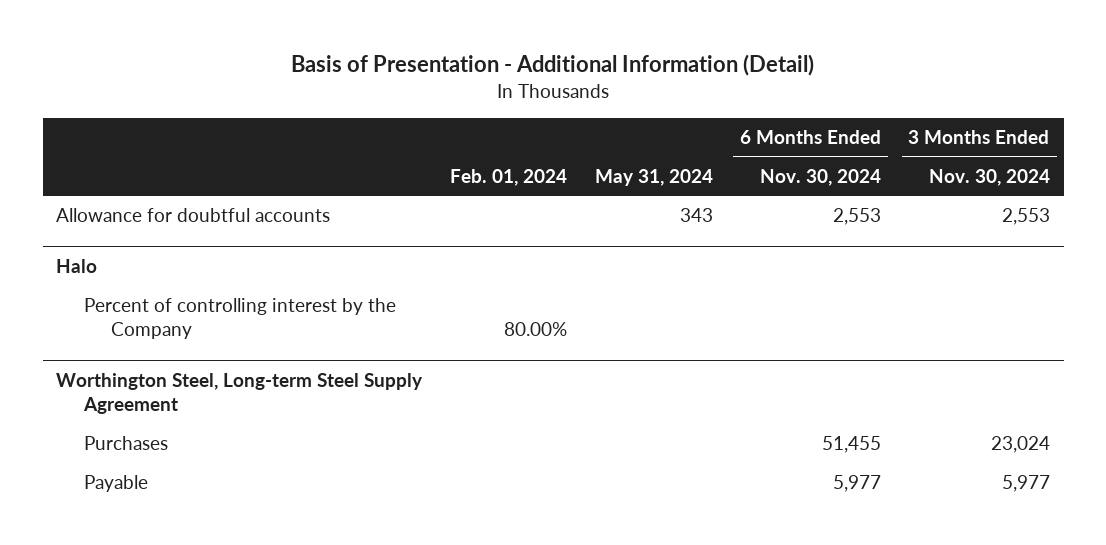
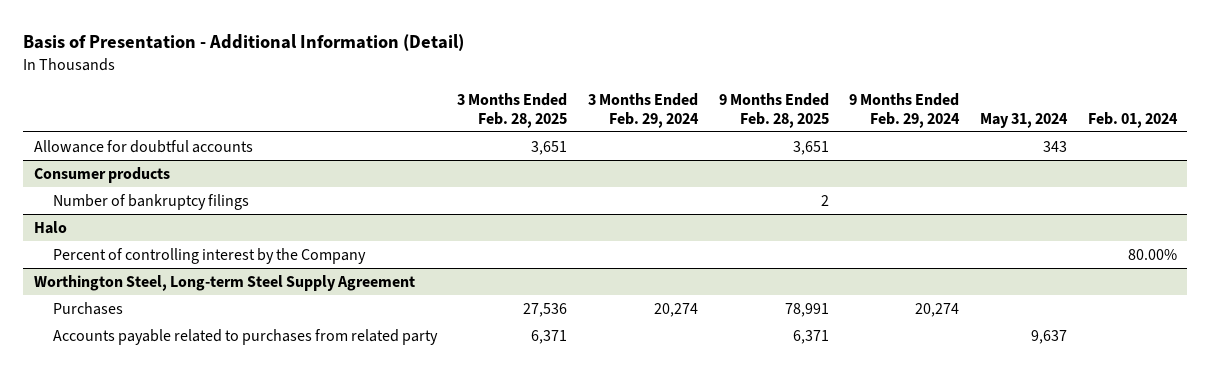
- | Feb. 01, 2024 | May 31, 2024 | 6 Months Ended Nov. 30, 2024 | 3 Months Ended Nov. 30, 2024
+ | 3 Months Ended Feb. 28, 2025 | 3 Months Ended Feb. 29, 2024 | 9 Months Ended Feb. 28, 2025 | 9 Months Ended Feb. 29, 2024 | May 31, 2024 | Feb. 01, 2024
+ Consumer products
+ Number of bankruptcy filings | | | 2 | | |
@ Worthington Steel, Long-term Steel Supply Agreement
- Payable | | | 5,977 | 5,977
+ Accounts payable related to purchases from related party | 6,371 | | 6,371 | | 9,637 |

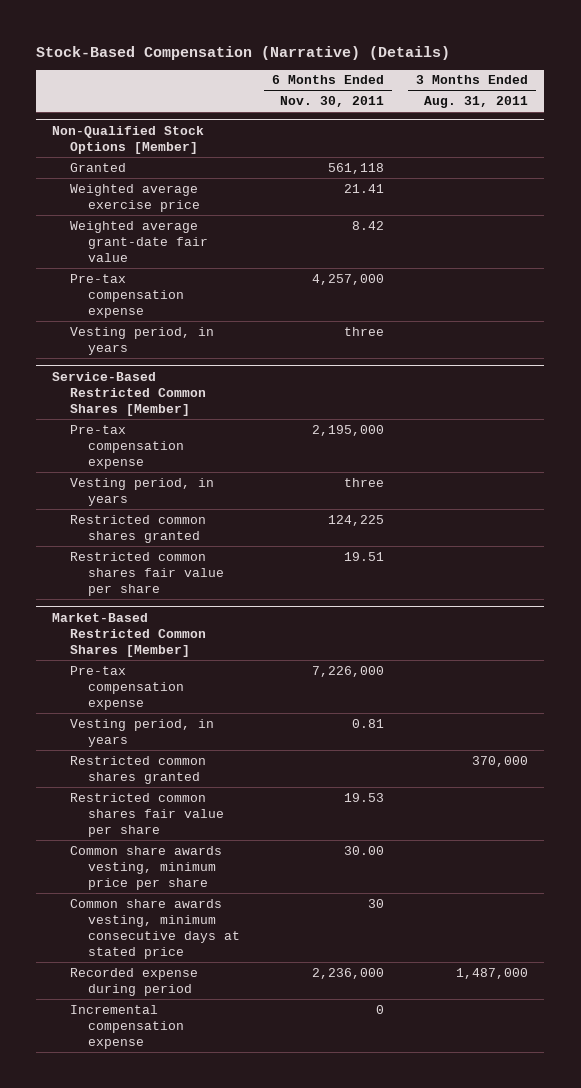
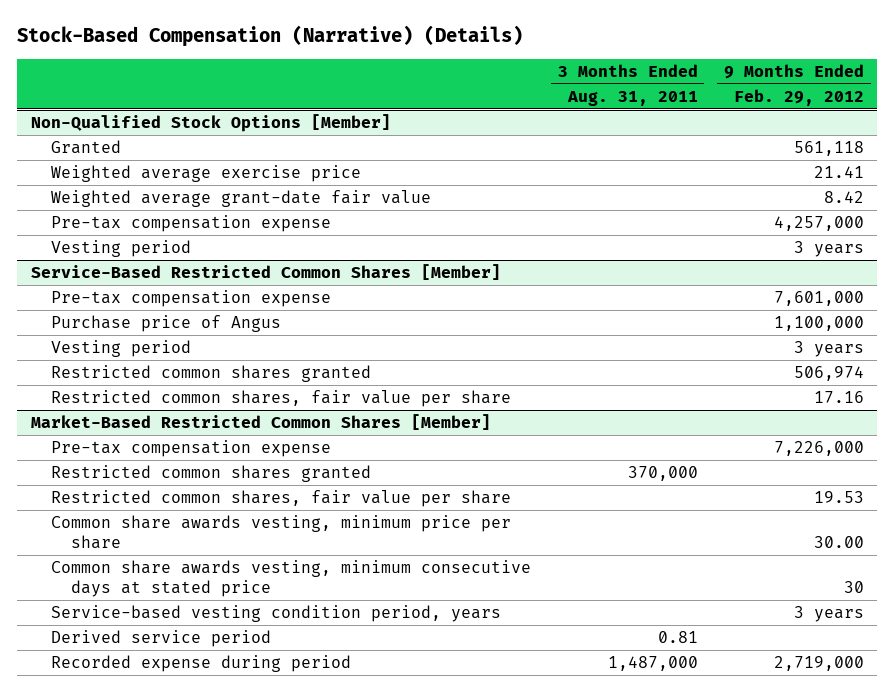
- | 6 Months Ended Nov. 30, 2011 | 3 Months Ended Aug. 31, 2011
+ | 3 Months Ended Aug. 31, 2011 | 9 Months Ended Feb. 29, 2012
@ Non-Qualified Stock Options [Member]
- Vesting period, in years | three |
+ Vesting period | | 3 years
@ Service-Based Restricted Common Shares [Member]
- Vesting period, in years | three |
+ Purchase price of Angus | | 1,100,000
+ Vesting period | | 3 years
- Restricted common shares fair value per share | 19.51 |
+ Restricted common shares, fair value per share | | 17.16
@ Market-Based Restricted Common Shares [Member]
- Vesting period, in years | 0.81 |
- Restricted common shares fair value per share | 19.53 |
+ Restricted common shares, fair value per share | | 19.53
+ Service-based vesting condition period, years | | 3 years
+ Derived service period | 0.81 |
- Incremental compensation expense | 0 |

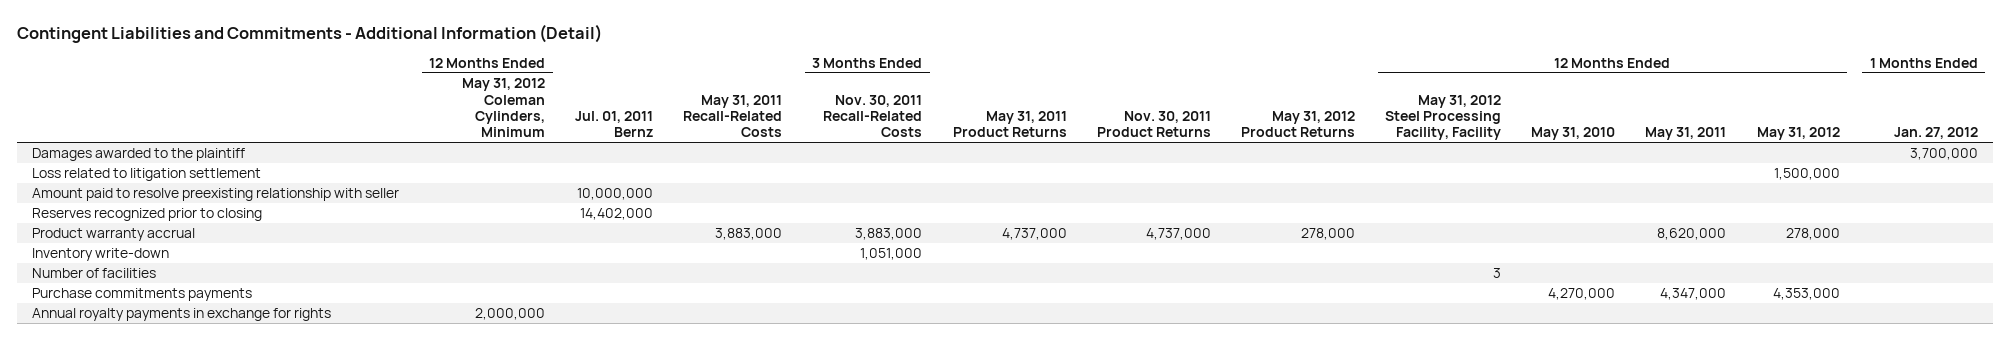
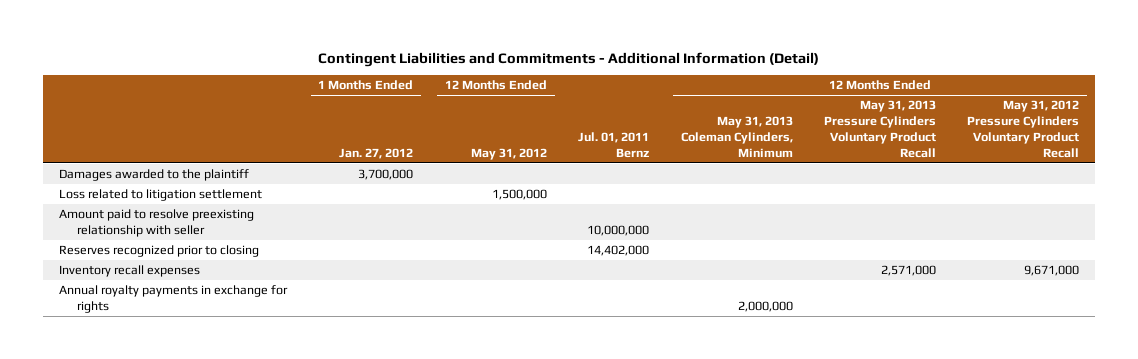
- | 12 Months Ended May 31, 2012 Coleman Cylinders, Minimum | Jul. 01, 2011 Bernz | May 31, 2011 Recall-Related Costs | 3 Months Ended Nov. 30, 2011 Recall-Related Costs | May 31, 2011 Product Returns | Nov. 30, 2011 Product Returns | May 31, 2012 Product Returns | 12 Months Ended May 31, 2012 Steel Processing Facility, Facility | 12 Months Ended May 31, 2010 | 12 Months Ended May 31, 2011 | 12 Months Ended May 31, 2012 | 1 Months Ended Jan. 27, 2012
+ | 1 Months Ended Jan. 27, 2012 | 12 Months Ended May 31, 2012 | Jul. 01, 2011 Bernz | 12 Months Ended May 31, 2013 Coleman Cylinders, Minimum | 12 Months Ended May 31, 2013 Pressure Cylinders Voluntary Product Recall | 12 Months Ended May 31, 2012 Pressure Cylinders Voluntary Product Recall
- Product warranty accrual | | | 3,883,000 | 3,883,000 | 4,737,000 | 4,737,000 | 278,000 | | | 8,620,000 | 278,000 |
- Inventory write-down | | | | 1,051,000 | | | | | | | |
- Number of facilities | | | | | | | | 3 | | | |
- Purchase commitments payments | | | | | | | | | 4,270,000 | 4,347,000 | 4,353,000 |
+ Inventory recall expenses | | | | | 2,571,000 | 9,671,000

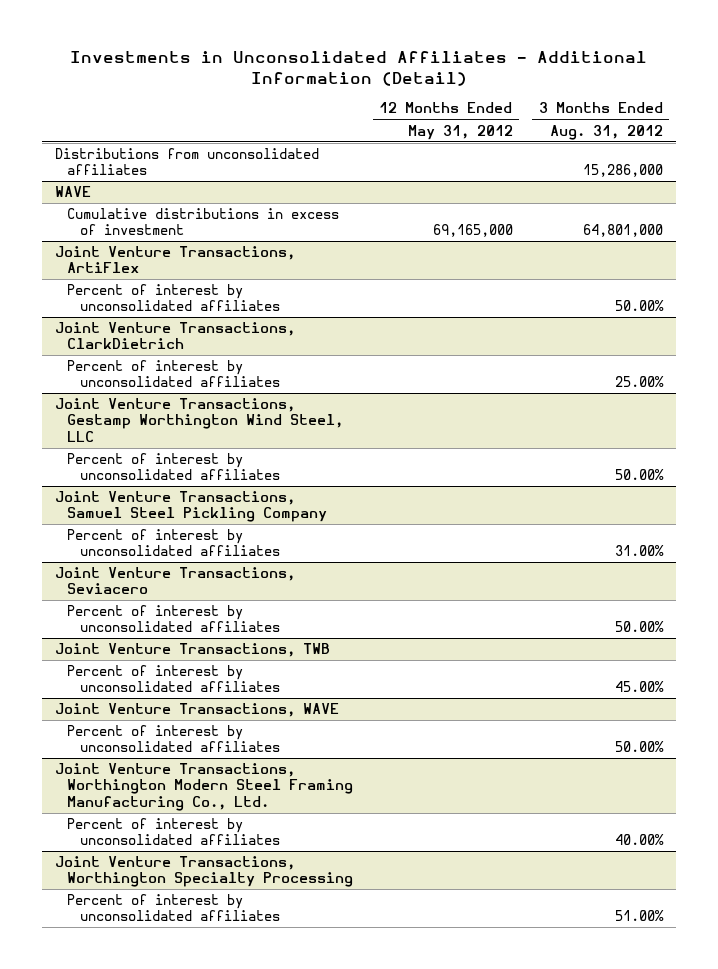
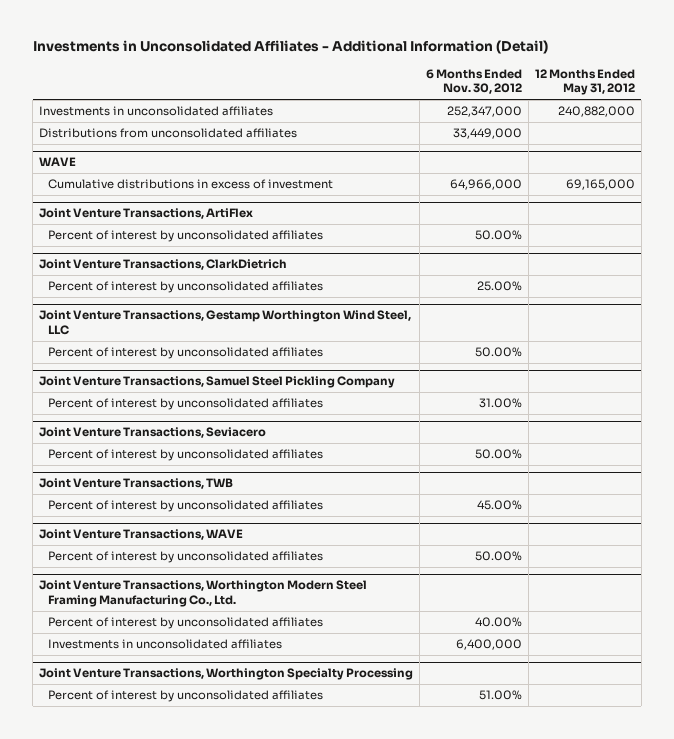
- | 12 Months Ended May 31, 2012 | 3 Months Ended Aug. 31, 2012
+ | 6 Months Ended Nov. 30, 2012 | 12 Months Ended May 31, 2012
+ Investments in unconsolidated affiliates | 252,347,000 | 240,882,000
@ Joint Venture Transactions, Worthington Modern Steel Framing Manufacturing Co., Ltd.
+ Investments in unconsolidated affiliates | 6,400,000 |

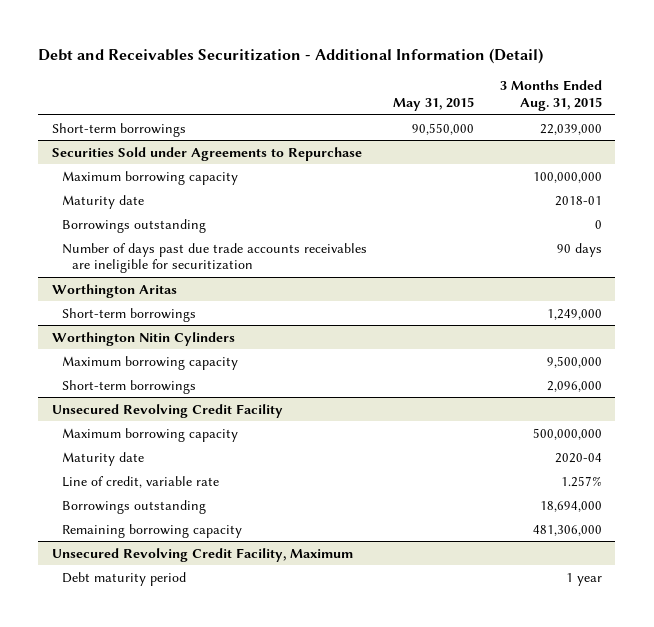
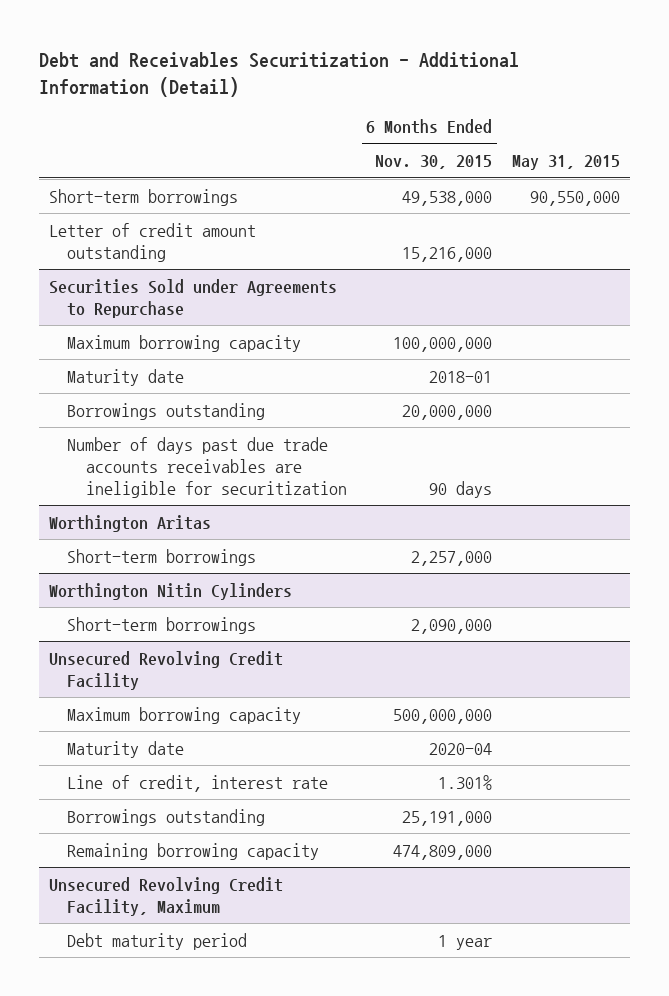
- | May 31, 2015 | 3 Months Ended Aug. 31, 2015
+ | 6 Months Ended Nov. 30, 2015 | May 31, 2015
+ Letter of credit amount outstanding | 15,216,000 |
@ Worthington Nitin Cylinders
- Maximum borrowing capacity | | 9,500,000
@ Unsecured Revolving Credit Facility
- Line of credit, variable rate | | 1.257%
+ Line of credit, interest rate | 1.301% |

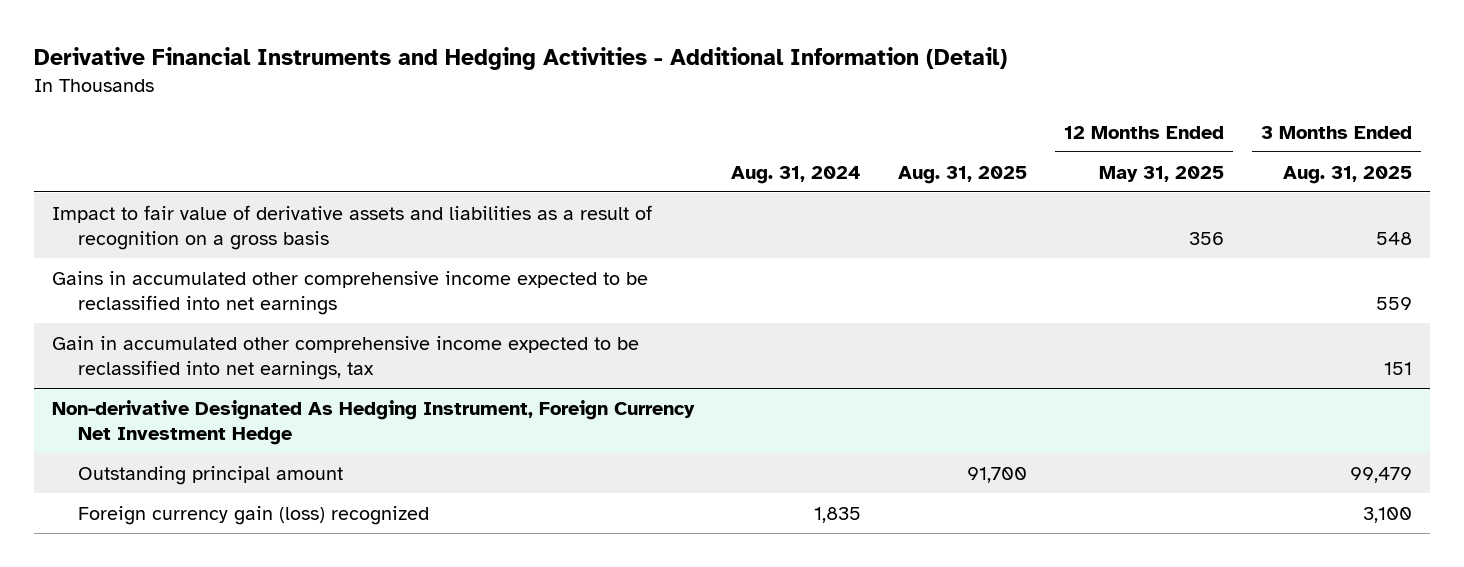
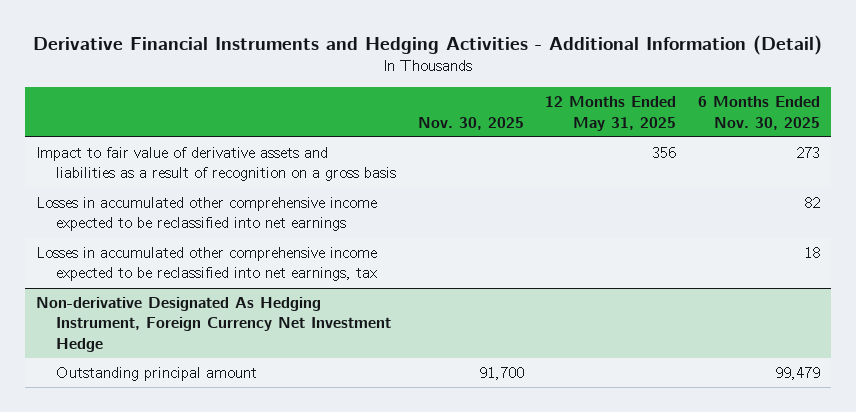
- | Aug. 31, 2024 | Aug. 31, 2025 | 12 Months Ended May 31, 2025 | 3 Months Ended Aug. 31, 2025
+ | Nov. 30, 2025 | 12 Months Ended May 31, 2025 | 6 Months Ended Nov. 30, 2025
- Gains in accumulated other comprehensive income expected to be reclassified into net earnings | | | | 559
- Gain in accumulated other comprehensive income expected to be reclassified into net earnings, tax | | | | 151
+ Losses in accumulated other comprehensive income expected to be reclassified into net earnings | | | 82
+ Losses in accumulated other comprehensive income expected to be reclassified into net earnings, tax | | | 18
@ Non-derivative Designated As Hedging Instrument, Foreign Currency Net Investment Hedge
- Foreign currency gain (loss) recognized | 1,835 | | | 3,100

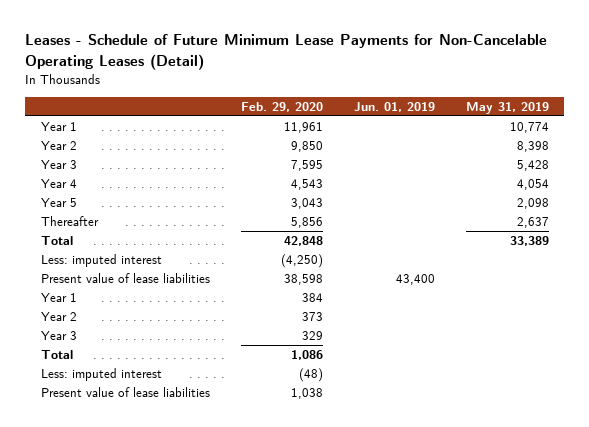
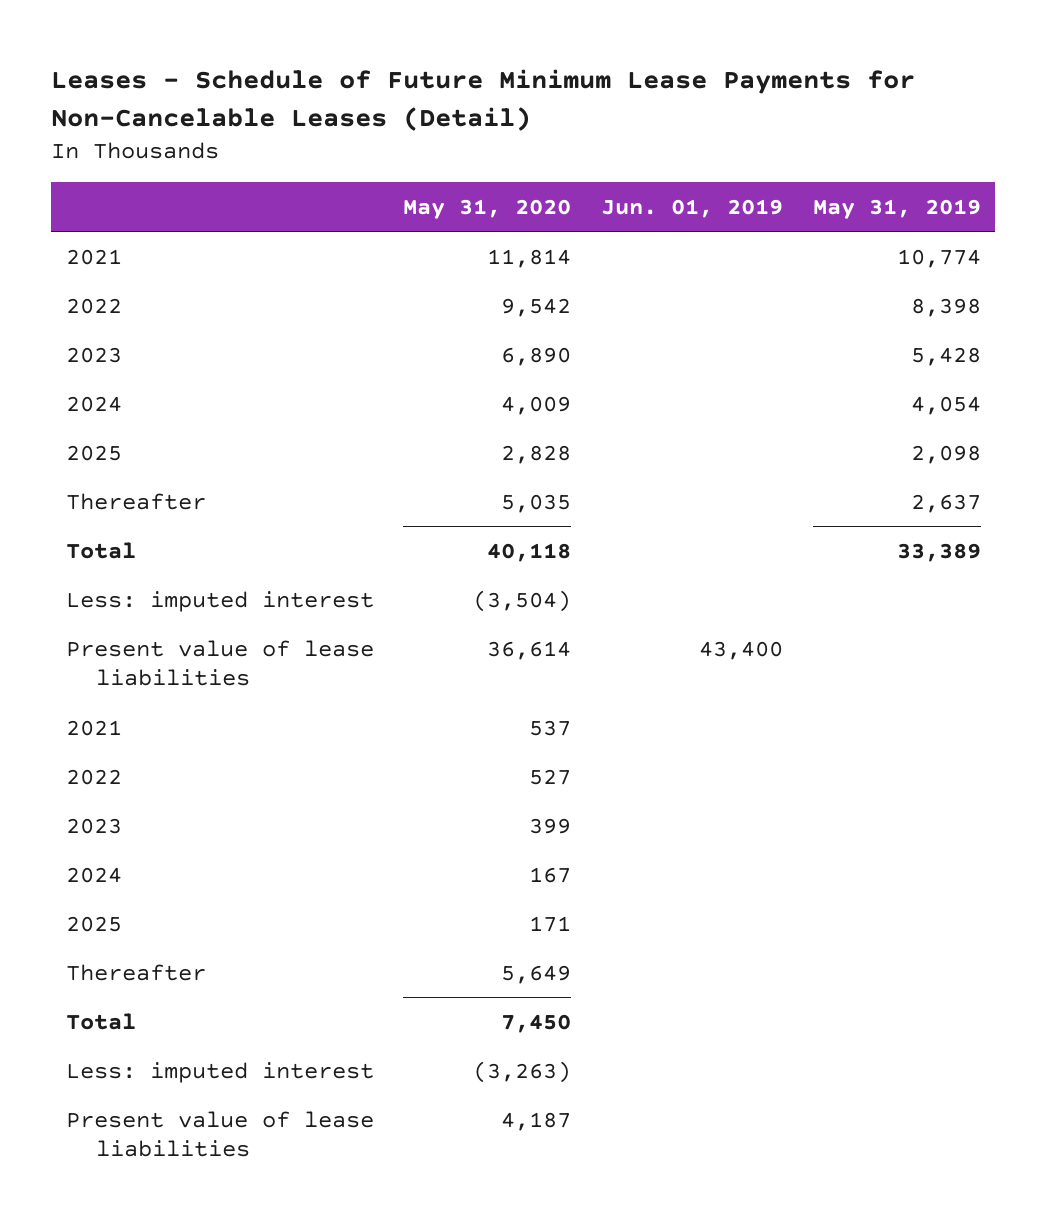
- Leases - Schedule of Future Minimum Lease Payments for Non-Cancelable Operating Leases (Detail)
+ Leases - Schedule of Future Minimum Lease Payments for Non-Cancelable Leases (Detail)
- | Feb. 29, 2020 | Jun. 01, 2019 | May 31, 2019
+ | May 31, 2020 | Jun. 01, 2019 | May 31, 2019
- Year 1 | 11,961 | | 10,774
- Year 2 | 9,850 | | 8,398
- Year 3 | 7,595 | | 5,428
- Year 4 | 4,543 | | 4,054
- Year 5 | 3,043 | | 2,098
+ 2021 | 11,814 | | 10,774
+ 2022 | 9,542 | | 8,398
+ 2023 | 6,890 | | 5,428
+ 2024 | 4,009 | | 4,054
+ 2025 | 2,828 | | 2,098
- Year 1 | 384 | |
- Year 2 | 373 | |
- Year 3 | 329 | |
+ 2021 | 537 | |
+ 2022 | 527 | |
+ 2023 | 399 | |
+ 2024 | 167 | |
+ 2025 | 171 | |
+ Thereafter | 5,649 | |

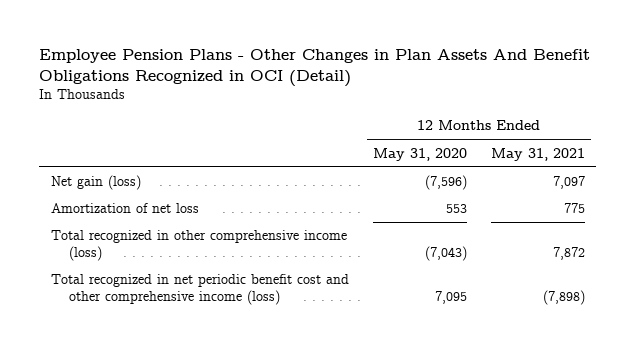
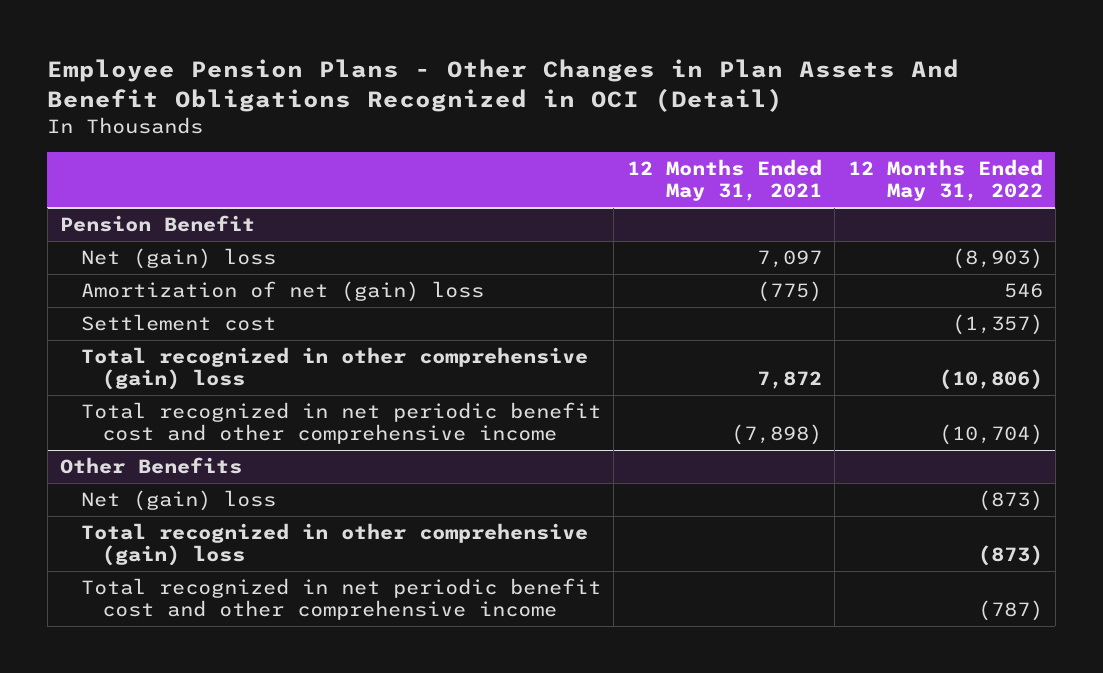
- | 12 Months Ended May 31, 2020 | 12 Months Ended May 31, 2021
+ | 12 Months Ended May 31, 2021 | 12 Months Ended May 31, 2022
- Net gain (loss) | (7,596) | 7,097
- Amortization of net loss | 553 | 775
- Total recognized in other comprehensive income (loss) | (7,043) | 7,872
- Total recognized in net periodic benefit cost and other comprehensive income (loss) | 7,095 | (7,898)
+ Pension Benefit
+ Net (gain) loss | 7,097 | (8,903)
+ Amortization of net (gain) loss | (775) | 546
+ Settlement cost | | (1,357)
+ Total recognized in other comprehensive (gain) loss | 7,872 | (10,806)
+ Total recognized in net periodic benefit cost and other comprehensive income | (7,898) | (10,704)
+ Other Benefits
+ Net (gain) loss | | (873)
+ Total recognized in other comprehensive (gain) loss | | (873)
+ Total recognized in net periodic benefit cost and other comprehensive income | | (787)

